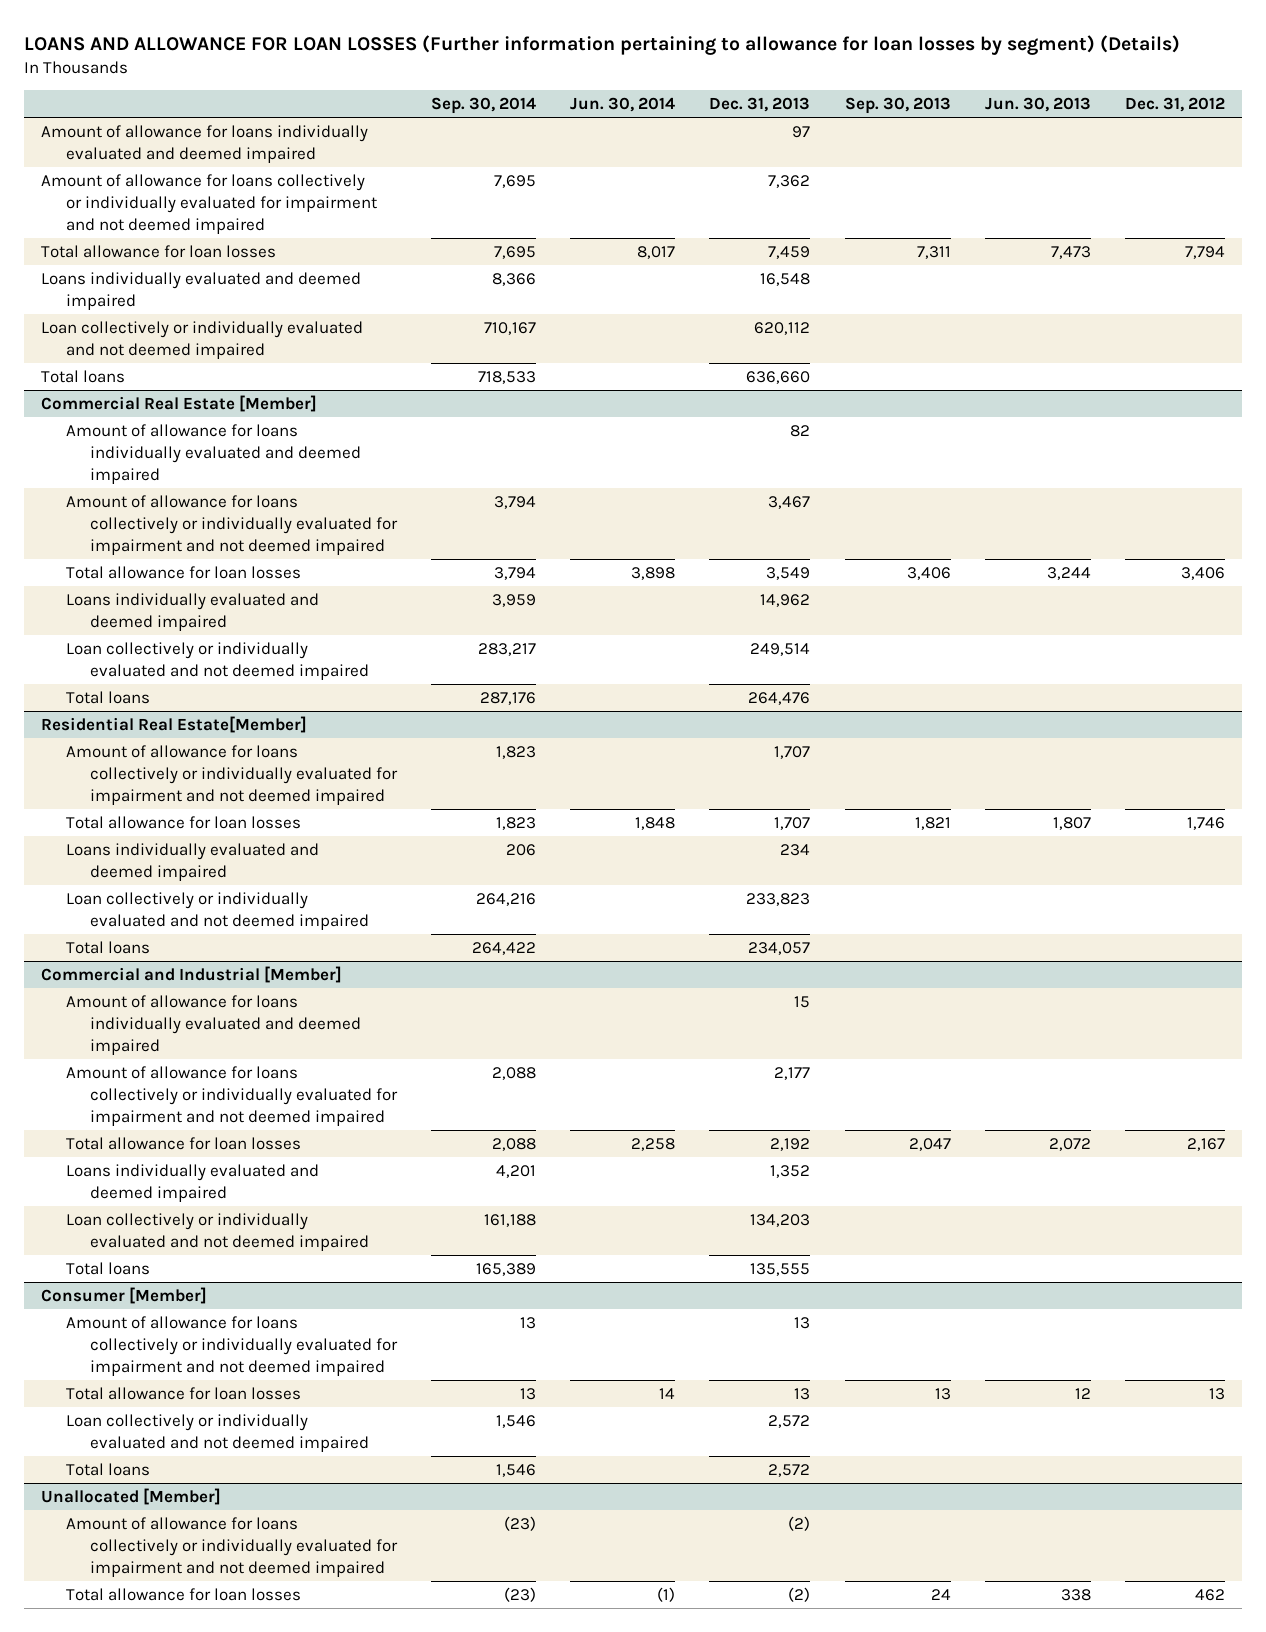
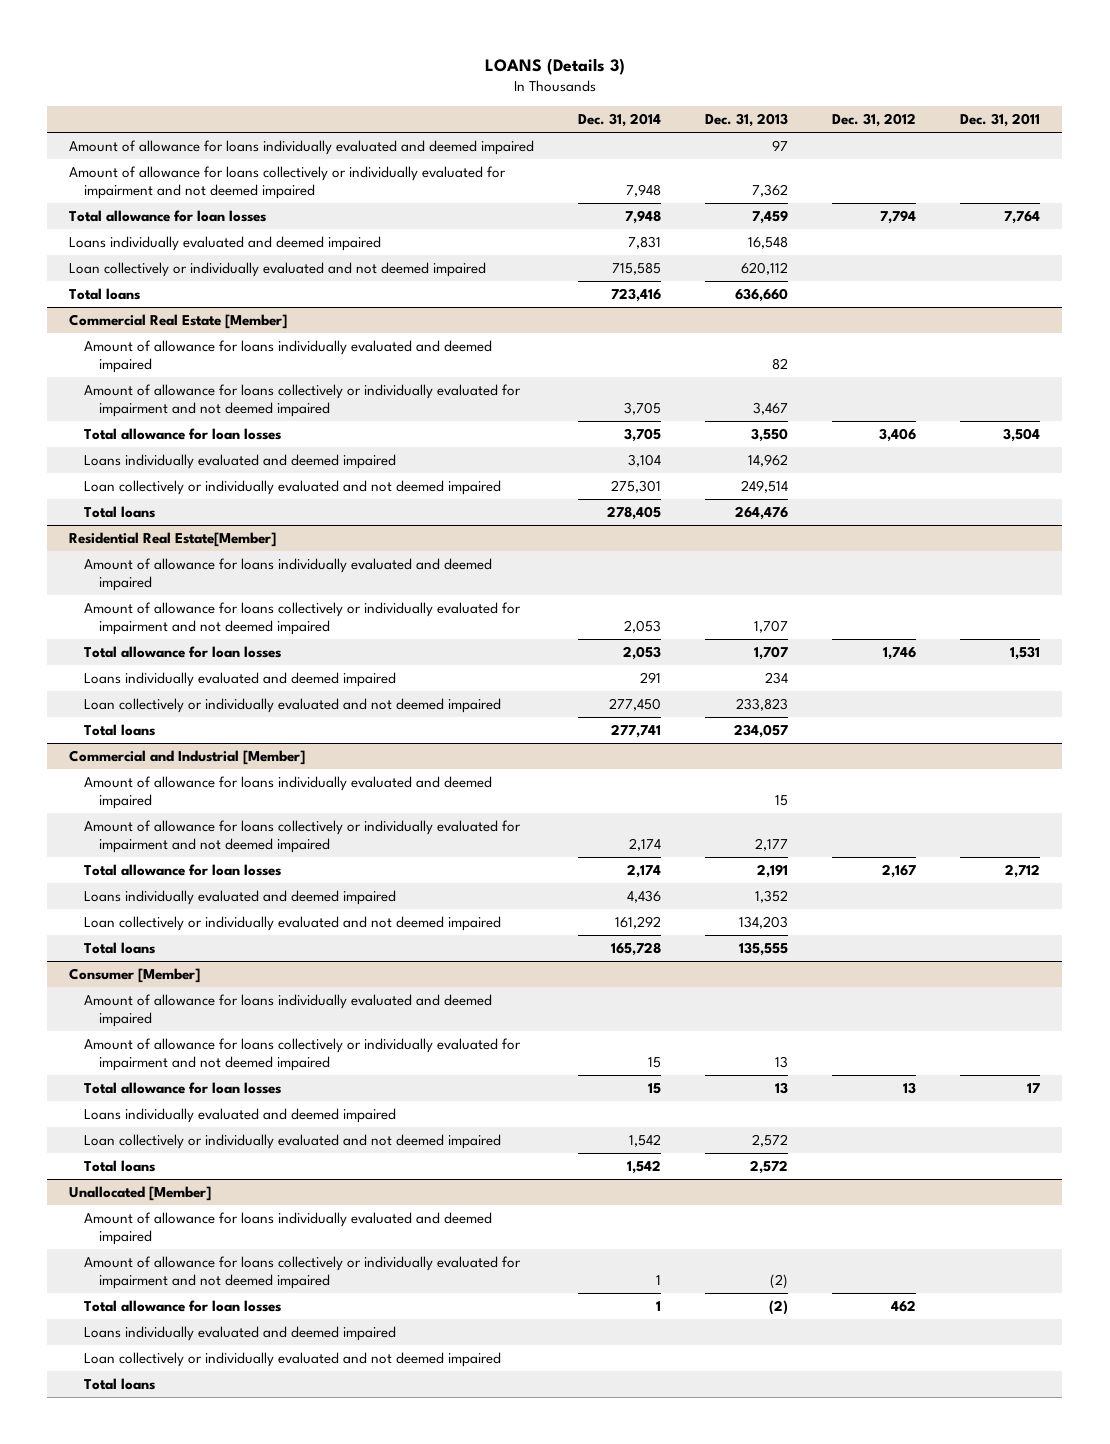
- LOANS AND ALLOWANCE FOR LOAN LOSSES (Further information pertaining to allowance for loan losses by segment) (Details)
+ LOANS (Details 3)
- | Sep. 30, 2014 | Jun. 30, 2014 | Dec. 31, 2013 | Sep. 30, 2013 | Jun. 30, 2013 | Dec. 31, 2012
+ | Dec. 31, 2014 | Dec. 31, 2013 | Dec. 31, 2012 | Dec. 31, 2011
@ Commercial Real Estate [Member]
- Total allowance for loan losses | 3,794 | 3,898 | 3,549 | 3,406 | 3,244 | 3,406
+ Total allowance for loan losses | 3,705 | 3,550 | 3,406 | 3,504
@ Residential Real Estate[Member]
+ Amount of allowance for loans individually evaluated and deemed impaired
@ Commercial and Industrial [Member]
- Total allowance for loan losses | 2,088 | 2,258 | 2,192 | 2,047 | 2,072 | 2,167
+ Total allowance for loan losses | 2,174 | 2,191 | 2,167 | 2,712
@ Consumer [Member]
+ Amount of allowance for loans individually evaluated and deemed impaired
+ Loans individually evaluated and deemed impaired
@ Unallocated [Member]
+ Amount of allowance for loans individually evaluated and deemed impaired
+ Loans individually evaluated and deemed impaired
+ Loan collectively or individually evaluated and not deemed impaired
+ Total loans

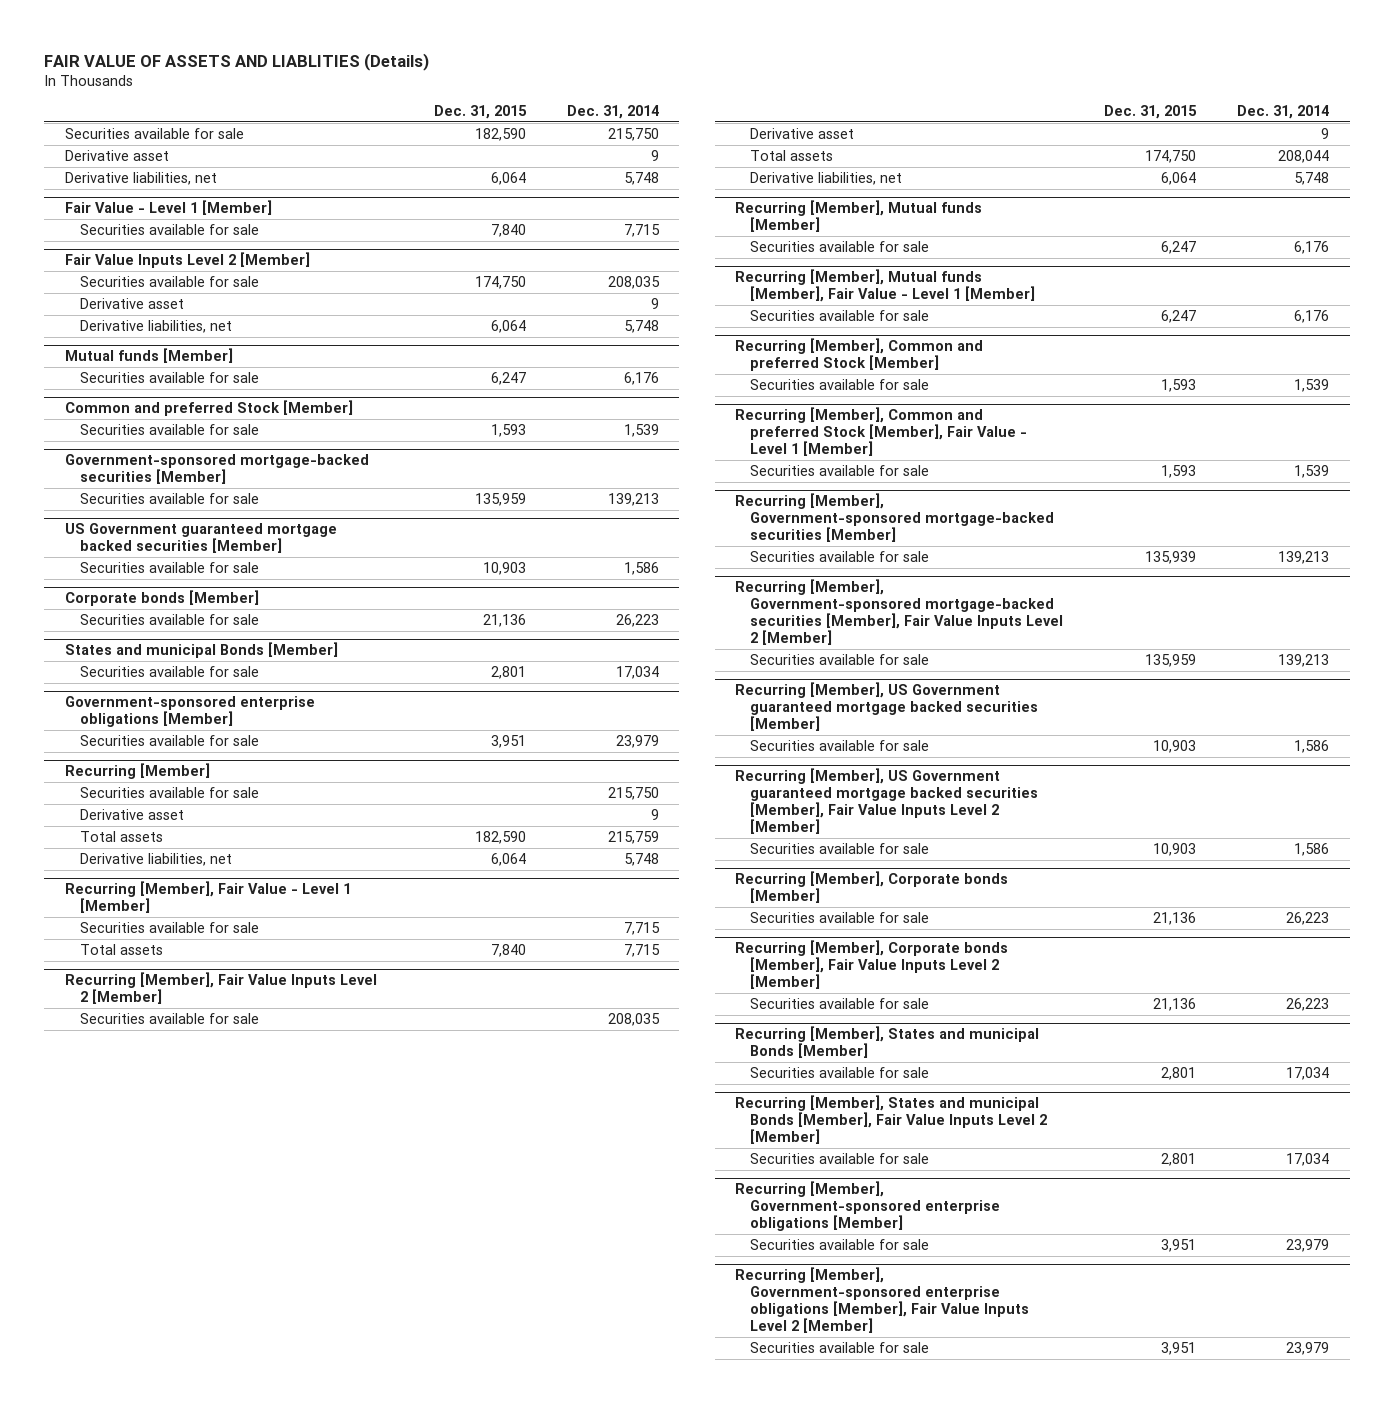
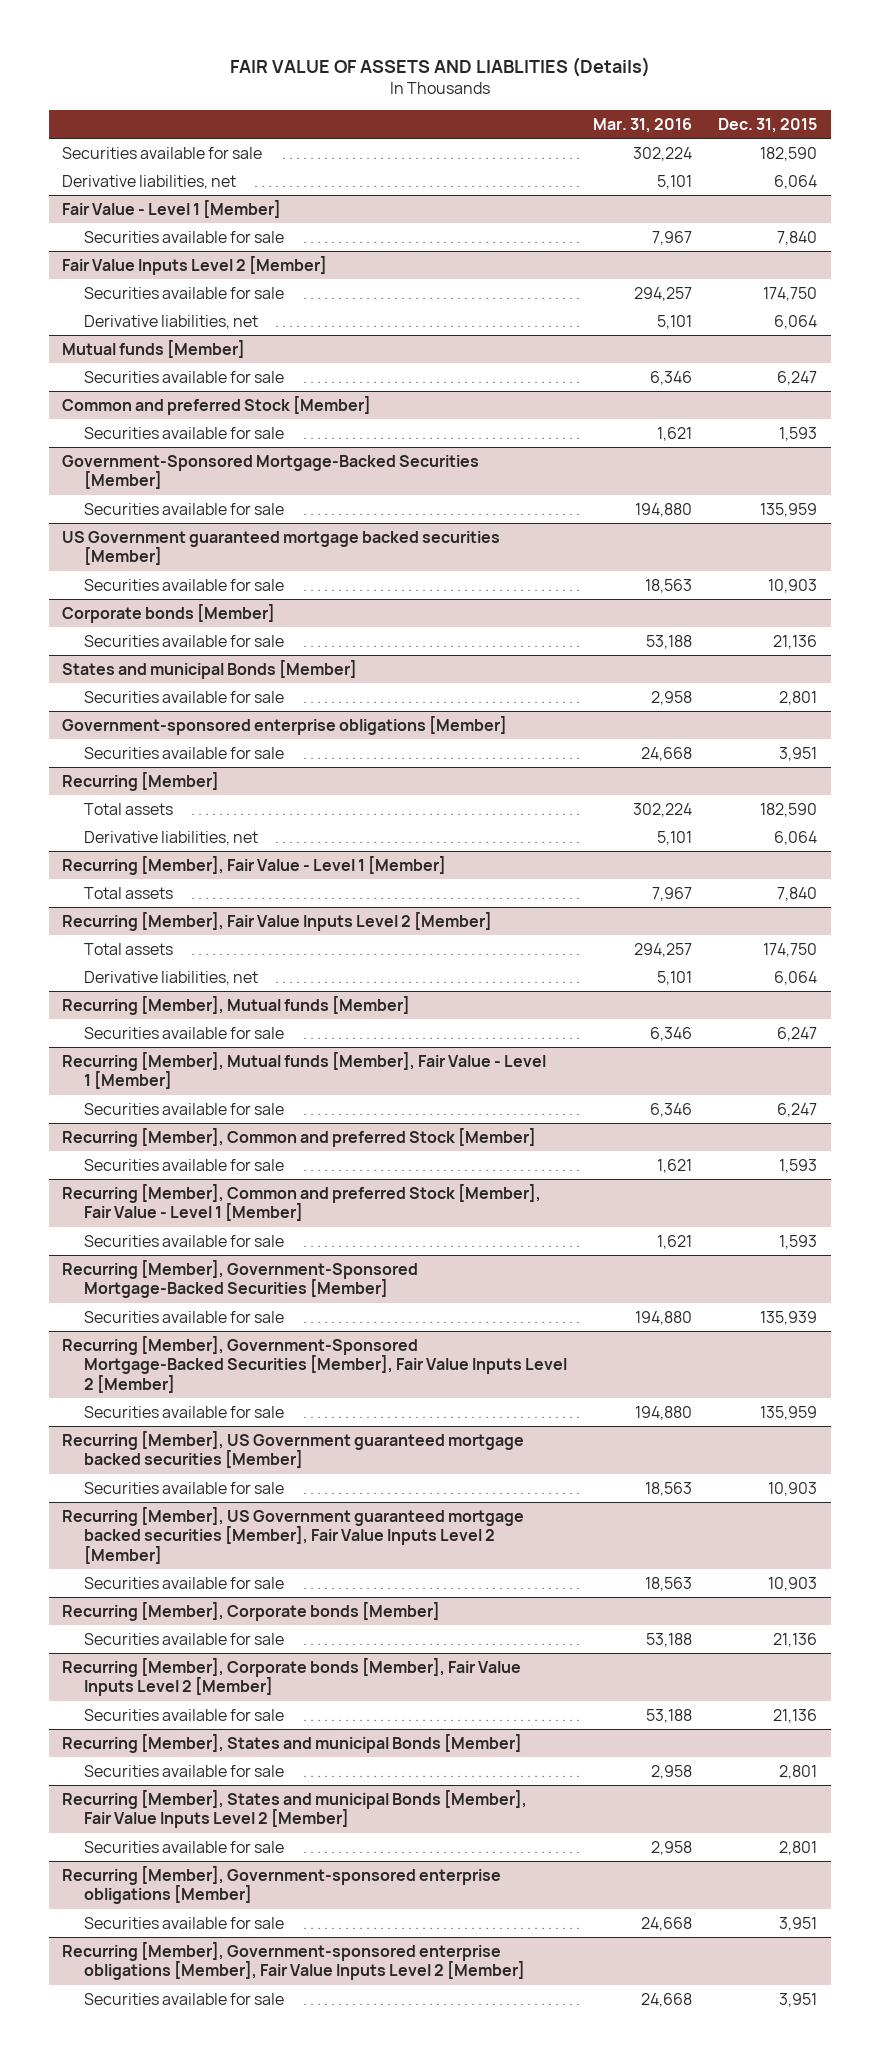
- | Dec. 31, 2015 | Dec. 31, 2014
+ | Mar. 31, 2016 | Dec. 31, 2015
- Derivative asset | | 9
@ Fair Value Inputs Level 2 [Member]
- Derivative asset | | 9
- Government-sponsored mortgage-backed securities [Member]
+ Government-Sponsored Mortgage-Backed Securities [Member]
@ Recurring [Member]
- Securities available for sale | | 215,750
- Derivative asset | | 9
@ Recurring [Member], Fair Value - Level 1 [Member]
- Securities available for sale | | 7,715
@ Recurring [Member], Fair Value Inputs Level 2 [Member]
- Securities available for sale | | 208,035
- Derivative asset | | 9
- Recurring [Member], Government-sponsored mortgage-backed securities [Member]
+ Recurring [Member], Government-Sponsored Mortgage-Backed Securities [Member]
- Recurring [Member], Government-sponsored mortgage-backed securities [Member], Fair Value Inputs Level 2 [Member]
+ Recurring [Member], Government-Sponsored Mortgage-Backed Securities [Member], Fair Value Inputs Level 2 [Member]

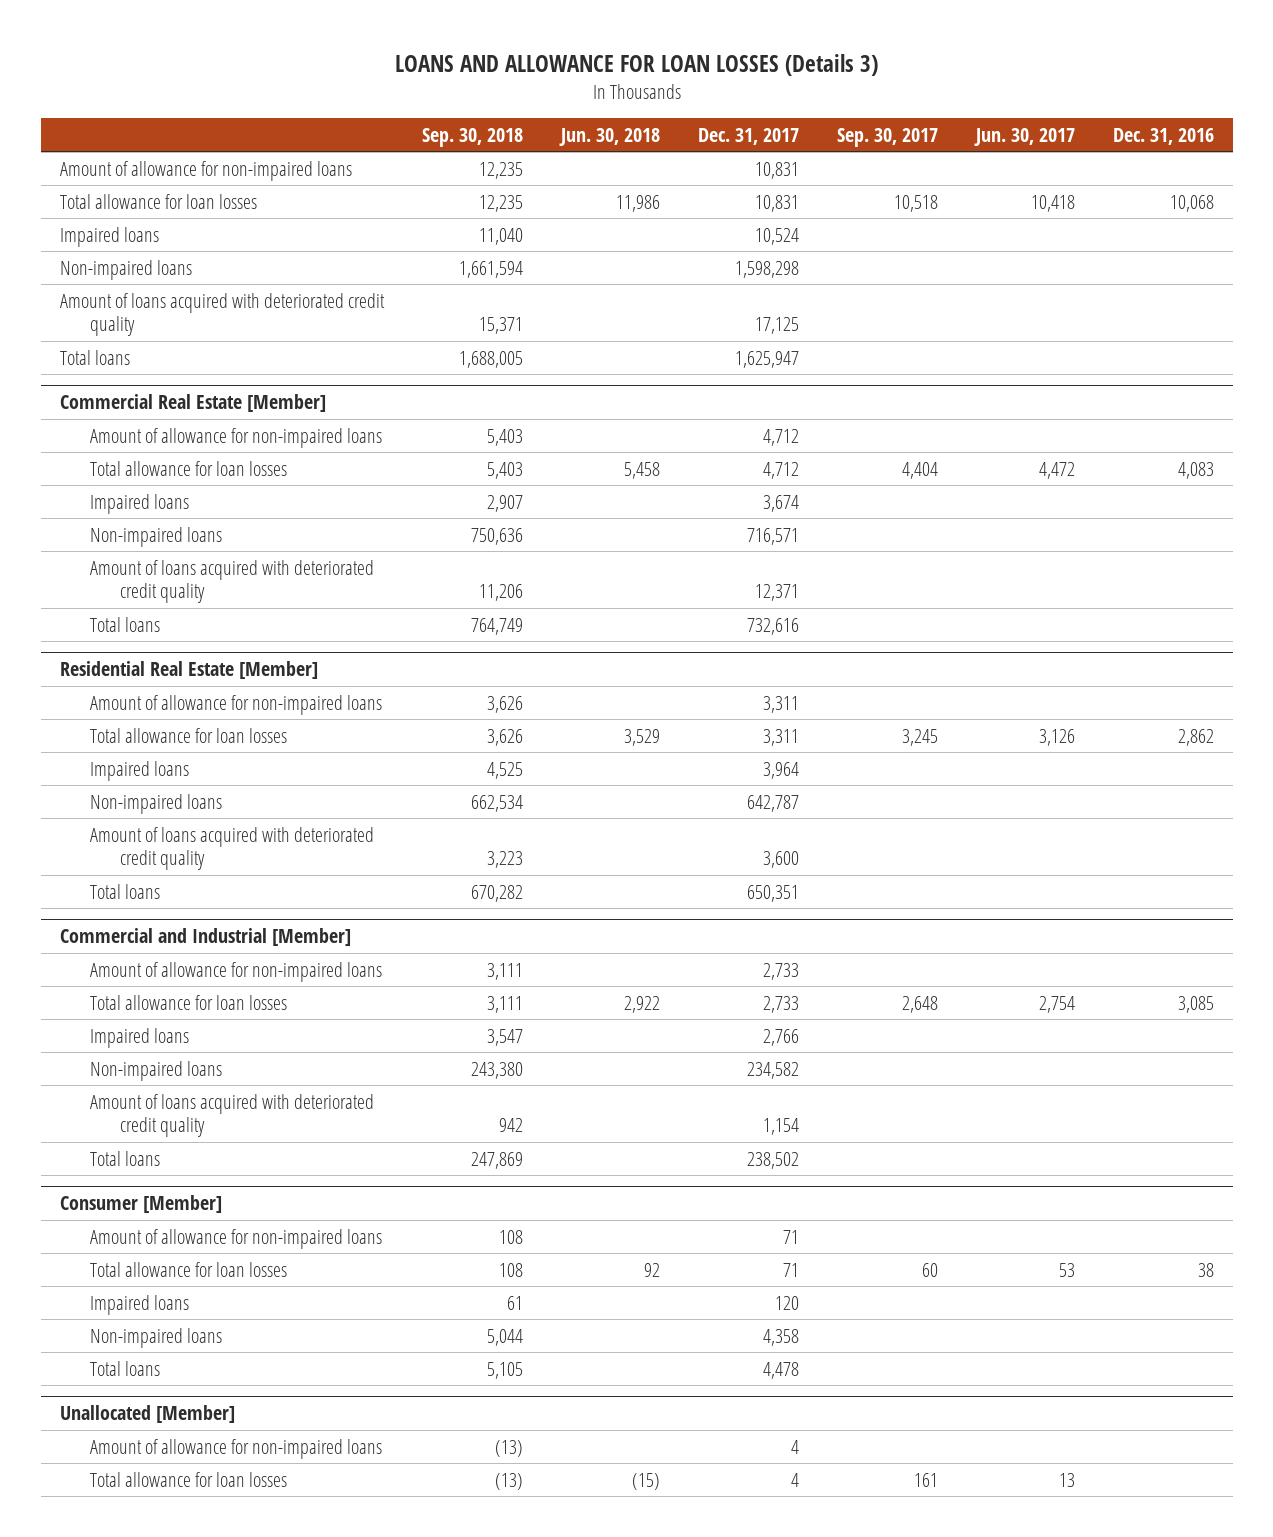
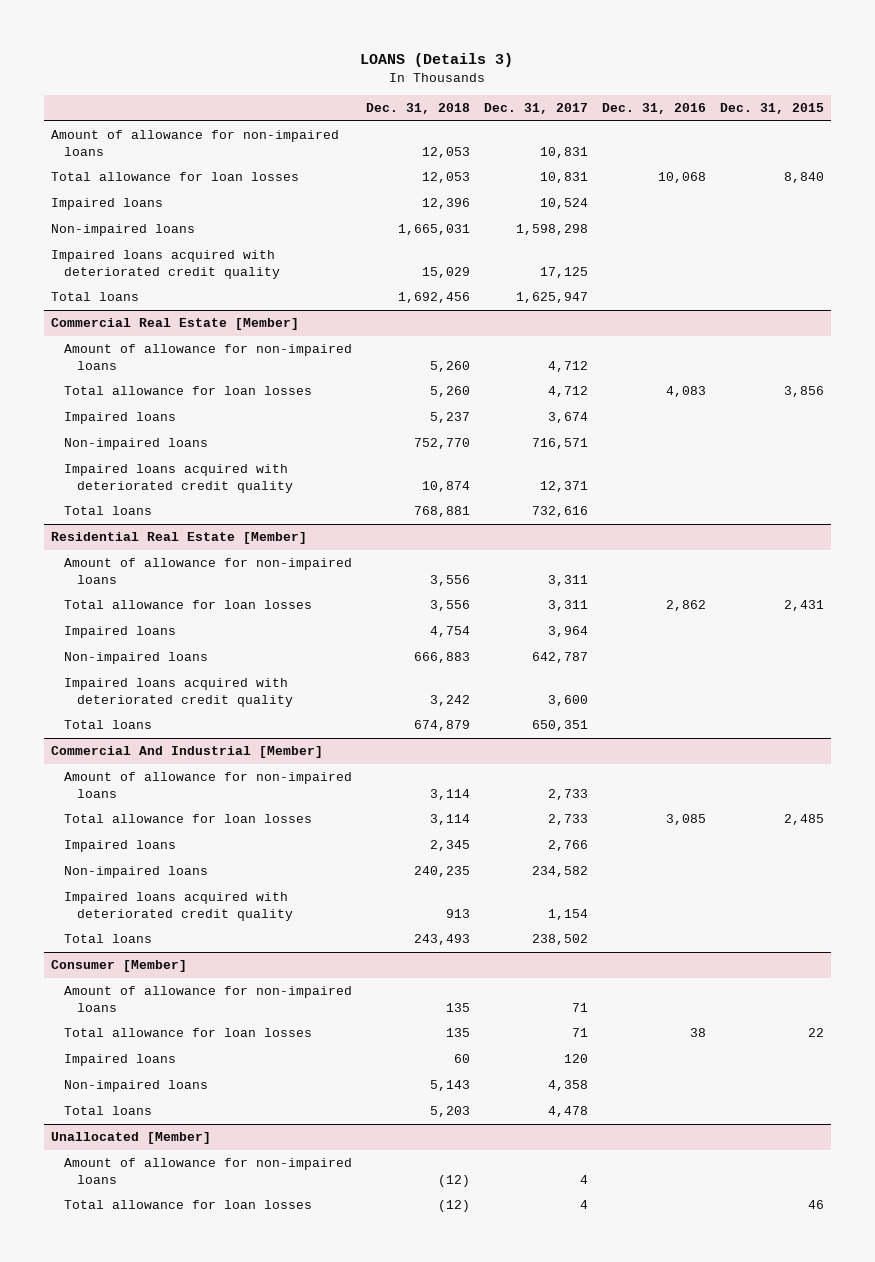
- LOANS AND ALLOWANCE FOR LOAN LOSSES (Details 3)
+ LOANS (Details 3)
- | Sep. 30, 2018 | Jun. 30, 2018 | Dec. 31, 2017 | Sep. 30, 2017 | Jun. 30, 2017 | Dec. 31, 2016
+ | Dec. 31, 2018 | Dec. 31, 2017 | Dec. 31, 2016 | Dec. 31, 2015
- Amount of loans acquired with deteriorated credit quality | 15,371 | | 17,125 | | |
+ Impaired loans acquired with deteriorated credit quality | 15,029 | 17,125 | |
@ Commercial Real Estate [Member]
- Amount of loans acquired with deteriorated credit quality | 11,206 | | 12,371 | | |
+ Impaired loans acquired with deteriorated credit quality | 10,874 | 12,371 | |
@ Residential Real Estate [Member]
- Amount of loans acquired with deteriorated credit quality | 3,223 | | 3,600 | | |
+ Impaired loans acquired with deteriorated credit quality | 3,242 | 3,600 | |
- Commercial and Industrial [Member]
+ Commercial And Industrial [Member]
- Amount of loans acquired with deteriorated credit quality | 942 | | 1,154 | | |
+ Impaired loans acquired with deteriorated credit quality | 913 | 1,154 | |

